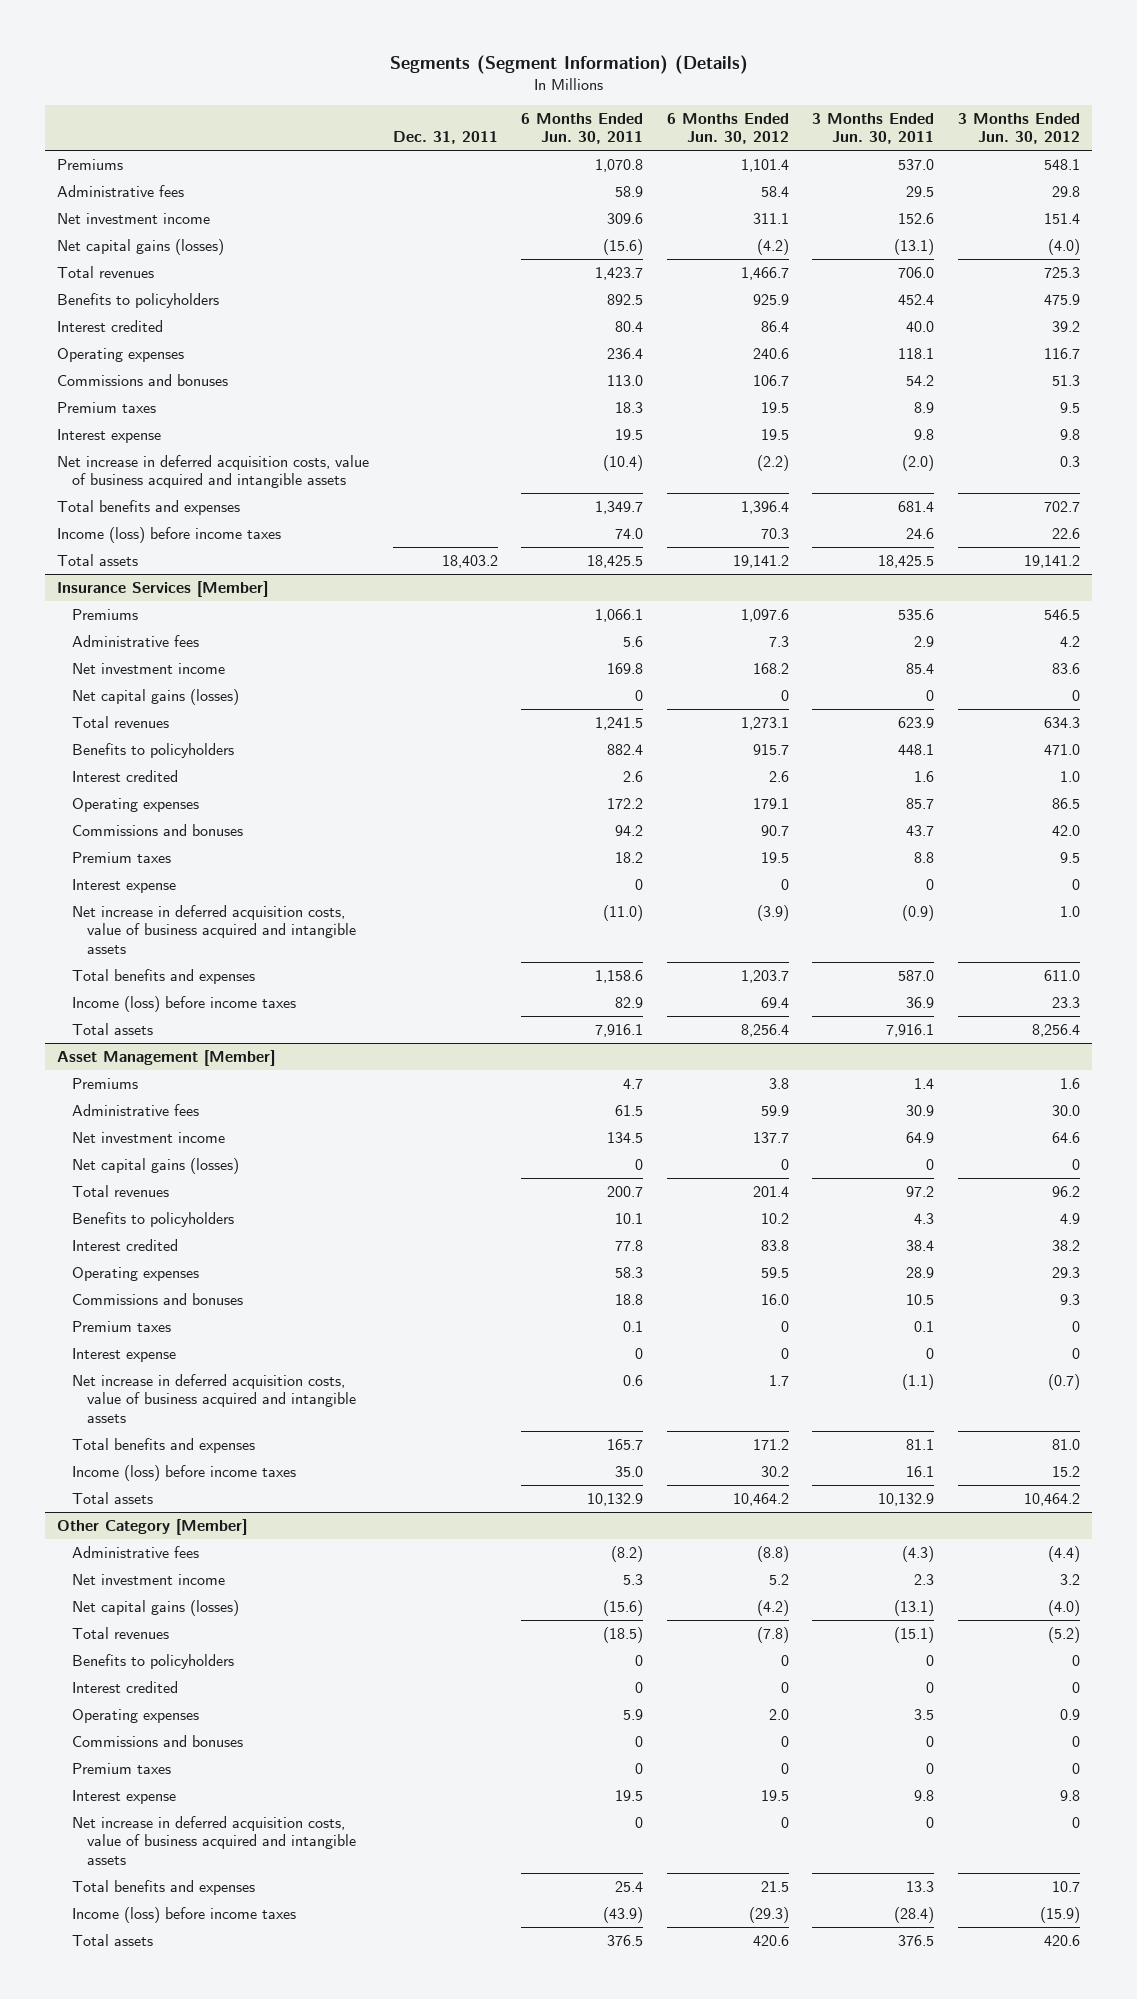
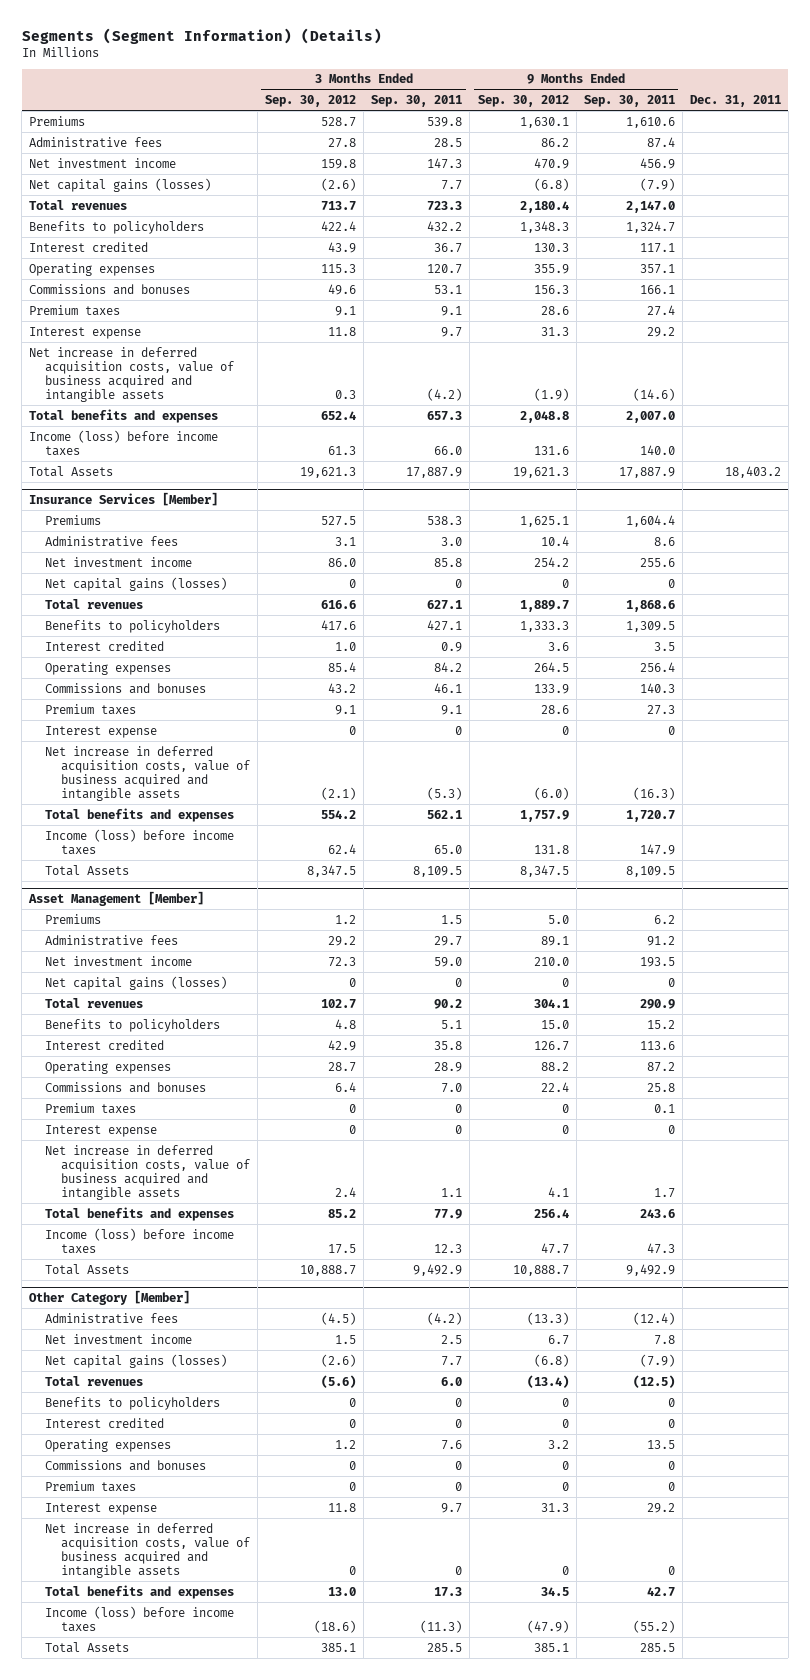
- | Dec. 31, 2011 | 6 Months Ended Jun. 30, 2011 | 6 Months Ended Jun. 30, 2012 | 3 Months Ended Jun. 30, 2011 | 3 Months Ended Jun. 30, 2012
+ | 3 Months Ended Sep. 30, 2012 | 3 Months Ended Sep. 30, 2011 | 9 Months Ended Sep. 30, 2012 | 9 Months Ended Sep. 30, 2011 | Dec. 31, 2011
- Total assets | 18,403.2 | 18,425.5 | 19,141.2 | 18,425.5 | 19,141.2
+ Total Assets | 19,621.3 | 17,887.9 | 19,621.3 | 17,887.9 | 18,403.2
@ Insurance Services [Member]
- Total assets | | 7,916.1 | 8,256.4 | 7,916.1 | 8,256.4
+ Total Assets | 8,347.5 | 8,109.5 | 8,347.5 | 8,109.5 |
@ Asset Management [Member]
- Total assets | | 10,132.9 | 10,464.2 | 10,132.9 | 10,464.2
+ Total Assets | 10,888.7 | 9,492.9 | 10,888.7 | 9,492.9 |
@ Other Category [Member]
- Total assets | | 376.5 | 420.6 | 376.5 | 420.6
+ Total Assets | 385.1 | 285.5 | 385.1 | 285.5 |

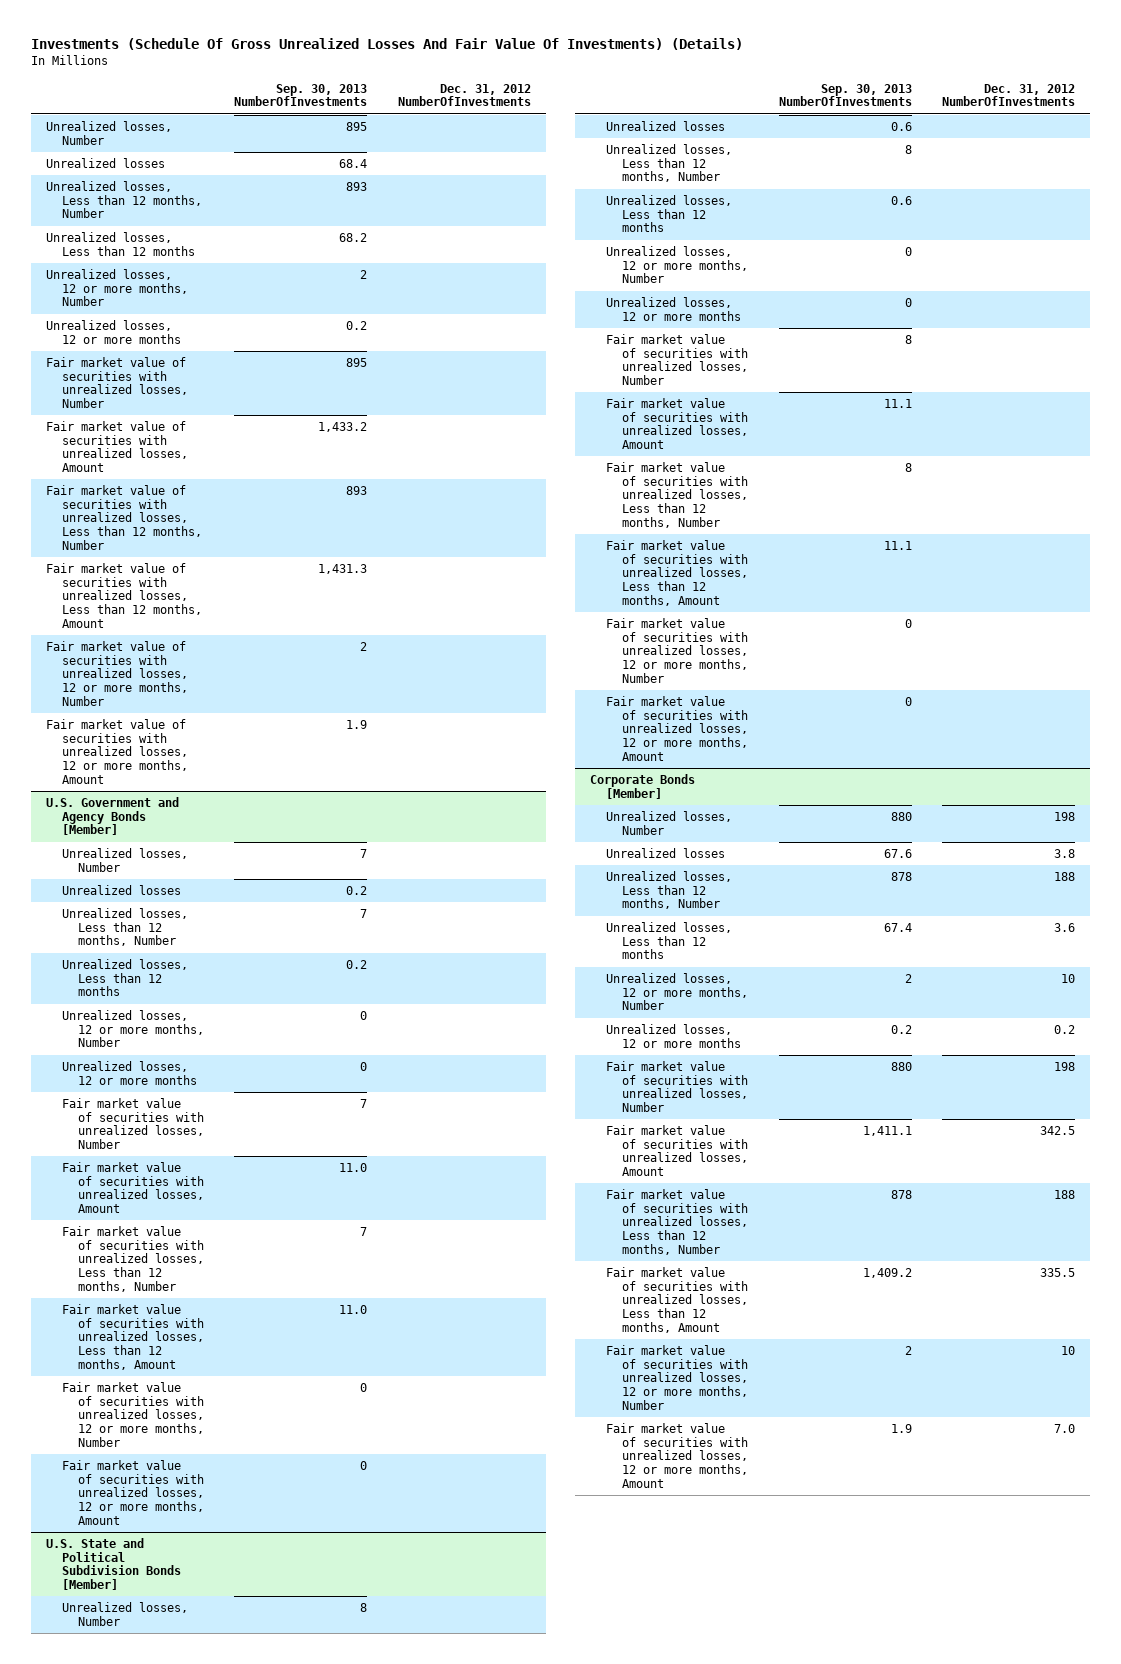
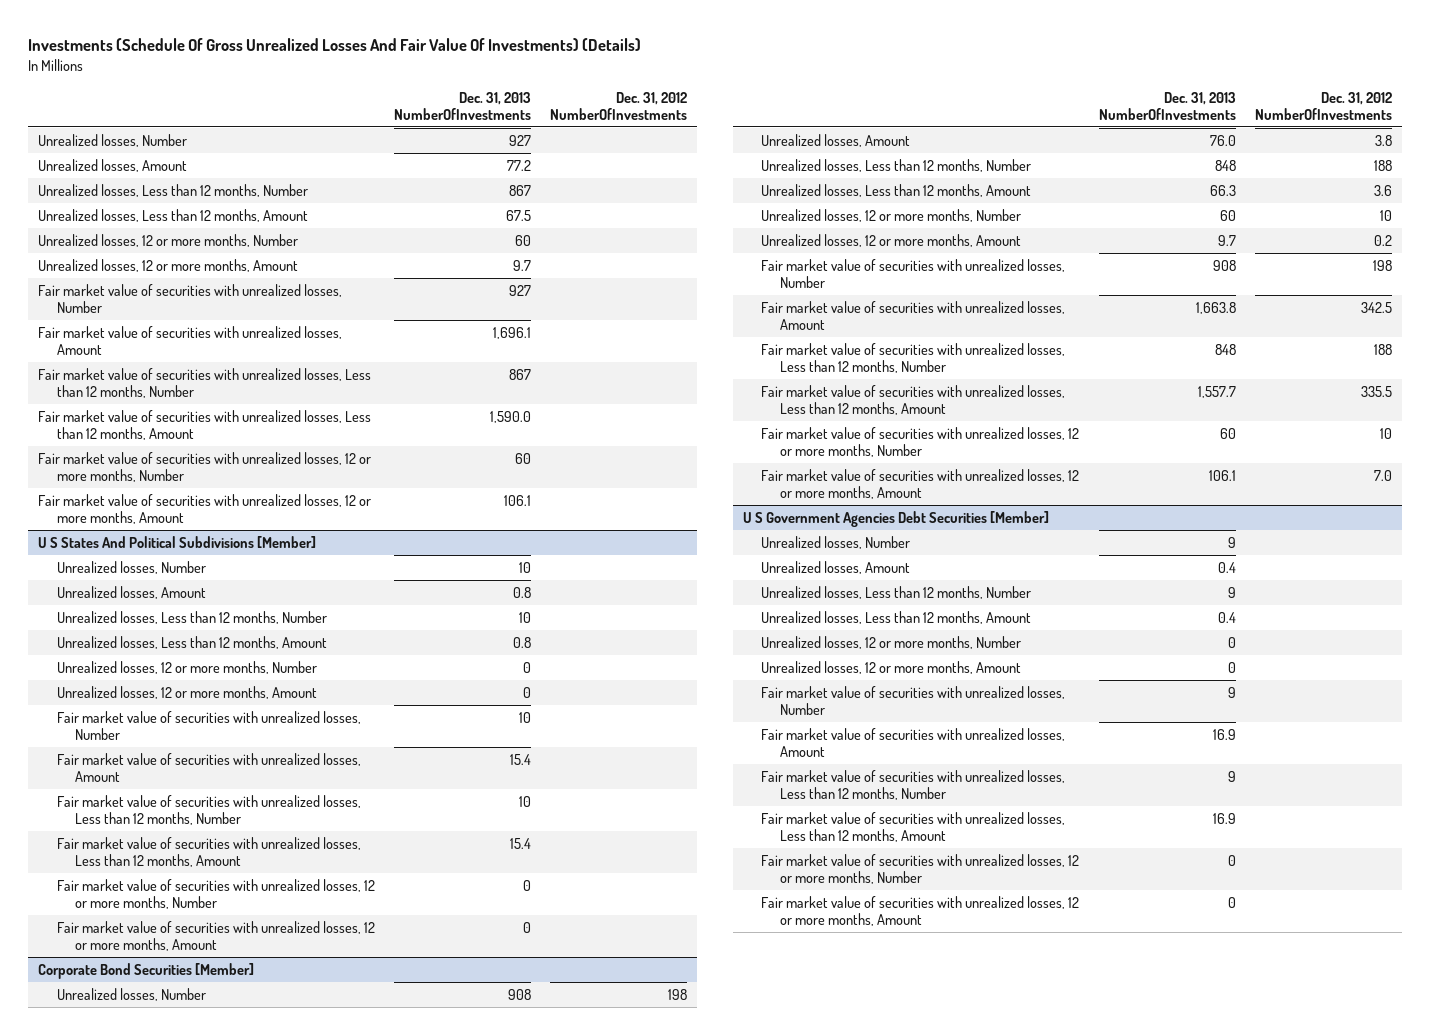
- | Sep. 30, 2013 NumberOfInvestments | Dec. 31, 2012 NumberOfInvestments
+ | Dec. 31, 2013 NumberOfInvestments | Dec. 31, 2012 NumberOfInvestments
- Unrealized losses | 68.4 |
+ Unrealized losses, Amount | 77.2 |
- Unrealized losses, Less than 12 months | 68.2 |
+ Unrealized losses, Less than 12 months, Amount | 67.5 |
- Unrealized losses, 12 or more months | 0.2 |
+ Unrealized losses, 12 or more months, Amount | 9.7 |
- U.S. Government and Agency Bonds [Member]
- Unrealized losses, Number | 7 |
- Unrealized losses | 0.2 |
- Unrealized losses, Less than 12 months, Number | 7 |
- Unrealized losses, Less than 12 months | 0.2 |
- Unrealized losses, 12 or more months, Number | 0 |
- Unrealized losses, 12 or more months | 0 |
- Fair market value of securities with unrealized losses, Number | 7 |
- Fair market value of securities with unrealized losses, Amount | 11.0 |
- Fair market value of securities with unrealized losses, Less than 12 months, Number | 7 |
- Fair market value of securities with unrealized losses, Less than 12 months, Amount | 11.0 |
- Fair market value of securities with unrealized losses, 12 or more months, Number | 0 |
- Fair market value of securities with unrealized losses, 12 or more months, Amount | 0 |
- U.S. State and Political Subdivision Bonds [Member]
+ U S States And Political Subdivisions [Member]
- Unrealized losses | 0.6 |
+ Unrealized losses, Amount | 0.8 |
- Unrealized losses, Less than 12 months | 0.6 |
+ Unrealized losses, Less than 12 months, Amount | 0.8 |
- Unrealized losses, 12 or more months | 0 |
+ Unrealized losses, 12 or more months, Amount | 0 |
- Corporate Bonds [Member]
+ Corporate Bond Securities [Member]
- Unrealized losses | 67.6 | 3.8
+ Unrealized losses, Amount | 76.0 | 3.8
- Unrealized losses, Less than 12 months | 67.4 | 3.6
+ Unrealized losses, Less than 12 months, Amount | 66.3 | 3.6
- Unrealized losses, 12 or more months | 0.2 | 0.2
+ Unrealized losses, 12 or more months, Amount | 9.7 | 0.2
+ U S Government Agencies Debt Securities [Member]
+ Unrealized losses, Number | 9 |
+ Unrealized losses, Amount | 0.4 |
+ Unrealized losses, Less than 12 months, Number | 9 |
+ Unrealized losses, Less than 12 months, Amount | 0.4 |
+ Unrealized losses, 12 or more months, Number | 0 |
+ Unrealized losses, 12 or more months, Amount | 0 |
+ Fair market value of securities with unrealized losses, Number | 9 |
+ Fair market value of securities with unrealized losses, Amount | 16.9 |
+ Fair market value of securities with unrealized losses, Less than 12 months, Number | 9 |
+ Fair market value of securities with unrealized losses, Less than 12 months, Amount | 16.9 |
+ Fair market value of securities with unrealized losses, 12 or more months, Number | 0 |
+ Fair market value of securities with unrealized losses, 12 or more months, Amount | 0 |

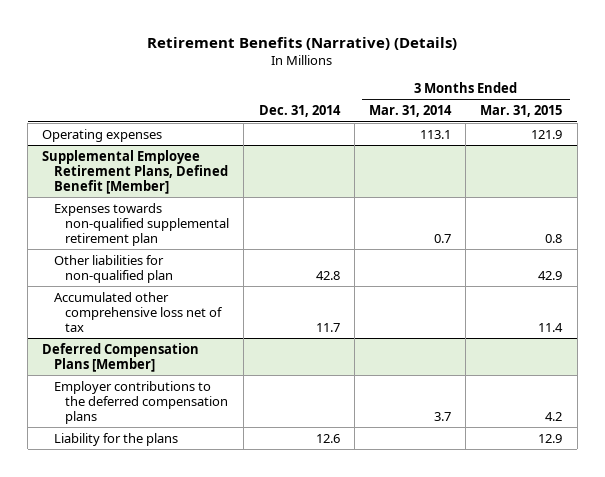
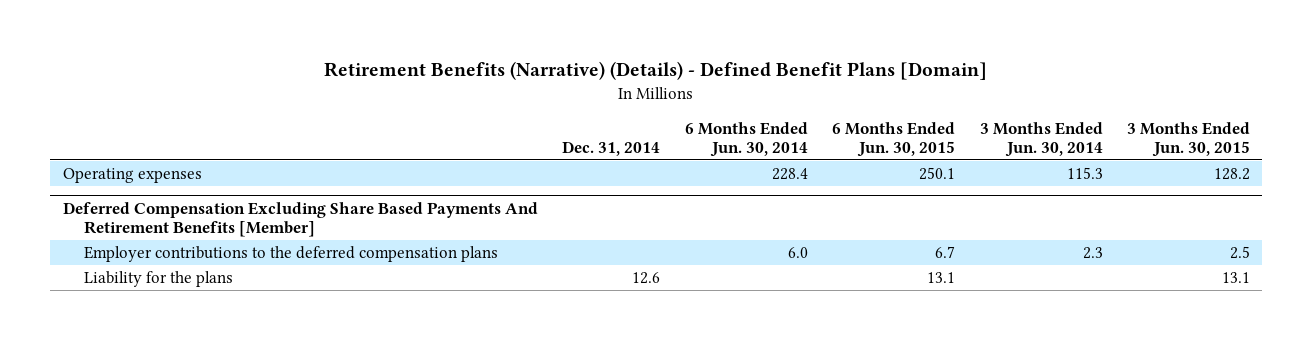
- Retirement Benefits (Narrative) (Details)
+ Retirement Benefits (Narrative) (Details) - Defined Benefit Plans [Domain]
- | Dec. 31, 2014 | 3 Months Ended Mar. 31, 2014 | 3 Months Ended Mar. 31, 2015
+ | Dec. 31, 2014 | 6 Months Ended Jun. 30, 2014 | 6 Months Ended Jun. 30, 2015 | 3 Months Ended Jun. 30, 2014 | 3 Months Ended Jun. 30, 2015
- Supplemental Employee Retirement Plans, Defined Benefit [Member]
- Expenses towards non-qualified supplemental retirement plan | | 0.7 | 0.8
- Other liabilities for non-qualified plan | 42.8 | | 42.9
- Accumulated other comprehensive loss net of tax | 11.7 | | 11.4
- Deferred Compensation Plans [Member]
+ Deferred Compensation Excluding Share Based Payments And Retirement Benefits [Member]

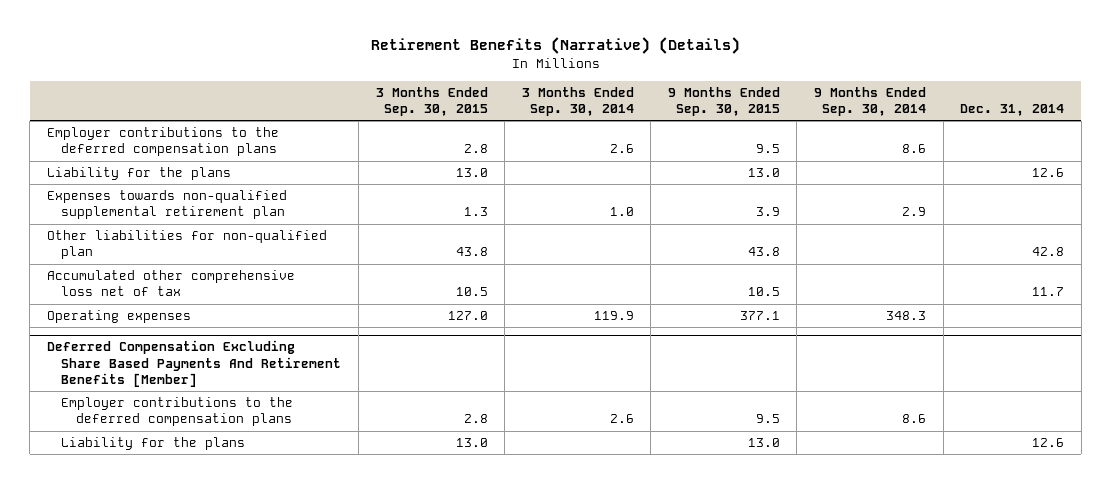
- Retirement Benefits (Narrative) (Details) - Defined Benefit Plans [Domain]
+ Retirement Benefits (Narrative) (Details)
- | Dec. 31, 2014 | 6 Months Ended Jun. 30, 2014 | 6 Months Ended Jun. 30, 2015 | 3 Months Ended Jun. 30, 2014 | 3 Months Ended Jun. 30, 2015
+ | 3 Months Ended Sep. 30, 2015 | 3 Months Ended Sep. 30, 2014 | 9 Months Ended Sep. 30, 2015 | 9 Months Ended Sep. 30, 2014 | Dec. 31, 2014
+ Employer contributions to the deferred compensation plans | 2.8 | 2.6 | 9.5 | 8.6 |
+ Liability for the plans | 13.0 | | 13.0 | | 12.6
+ Expenses towards non-qualified supplemental retirement plan | 1.3 | 1.0 | 3.9 | 2.9 |
+ Other liabilities for non-qualified plan | 43.8 | | 43.8 | | 42.8
+ Accumulated other comprehensive loss net of tax | 10.5 | | 10.5 | | 11.7

